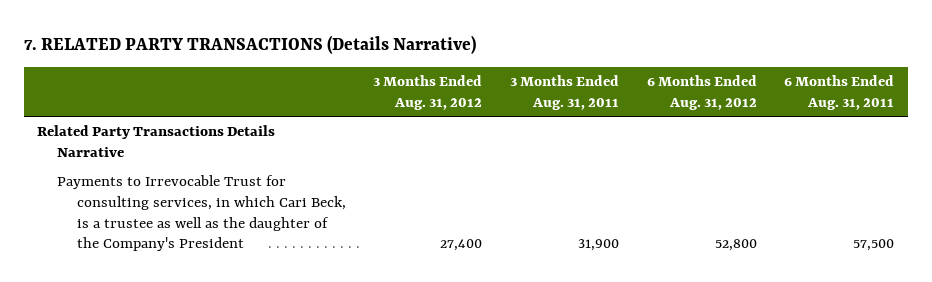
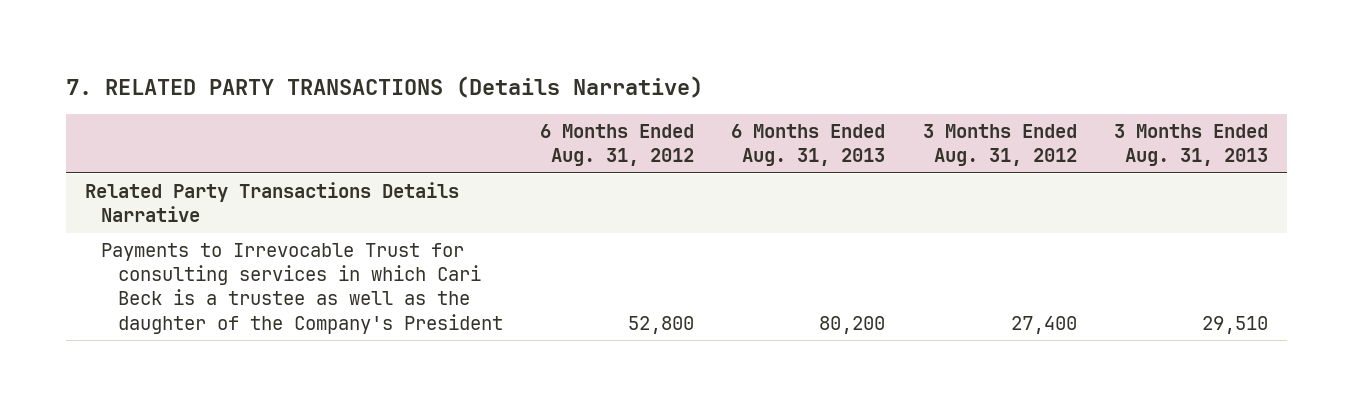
- | 3 Months Ended Aug. 31, 2012 | 3 Months Ended Aug. 31, 2011 | 6 Months Ended Aug. 31, 2012 | 6 Months Ended Aug. 31, 2011
+ | 6 Months Ended Aug. 31, 2012 | 6 Months Ended Aug. 31, 2013 | 3 Months Ended Aug. 31, 2012 | 3 Months Ended Aug. 31, 2013
- Payments to Irrevocable Trust for consulting services, in which Cari Beck, is a trustee as well as the daughter of the Company's President | 27,400 | 31,900 | 52,800 | 57,500
+ Payments to Irrevocable Trust for consulting services in which Cari Beck is a trustee as well as the daughter of the Company's President | 52,800 | 80,200 | 27,400 | 29,510

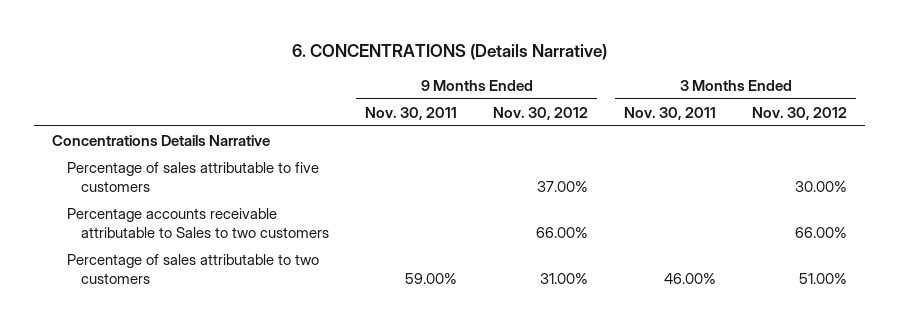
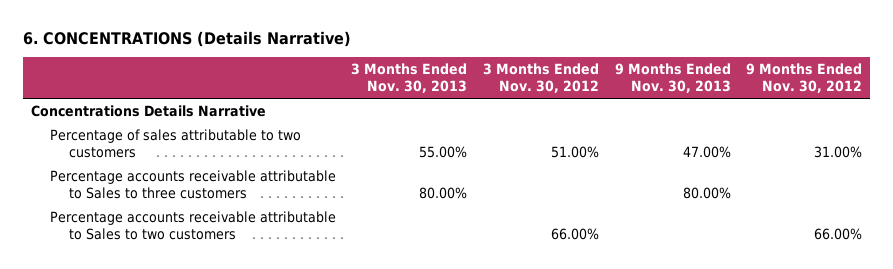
- | 9 Months Ended Nov. 30, 2011 | 9 Months Ended Nov. 30, 2012 | 3 Months Ended Nov. 30, 2011 | 3 Months Ended Nov. 30, 2012
+ | 3 Months Ended Nov. 30, 2013 | 3 Months Ended Nov. 30, 2012 | 9 Months Ended Nov. 30, 2013 | 9 Months Ended Nov. 30, 2012
- Percentage of sales attributable to five customers | | 37.00% | | 30.00%
+ Percentage accounts receivable attributable to Sales to three customers | 80.00% | | 80.00% |
moved down: Percentage accounts receivable attributable to Sales to two customers | | 66.00% | | 66.00%

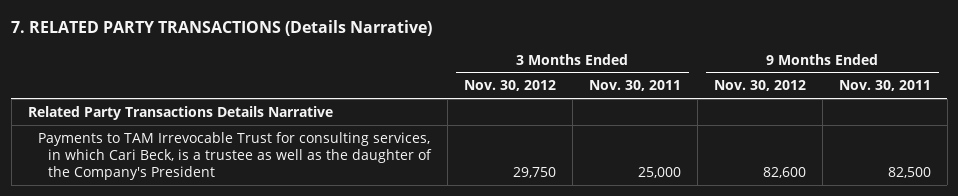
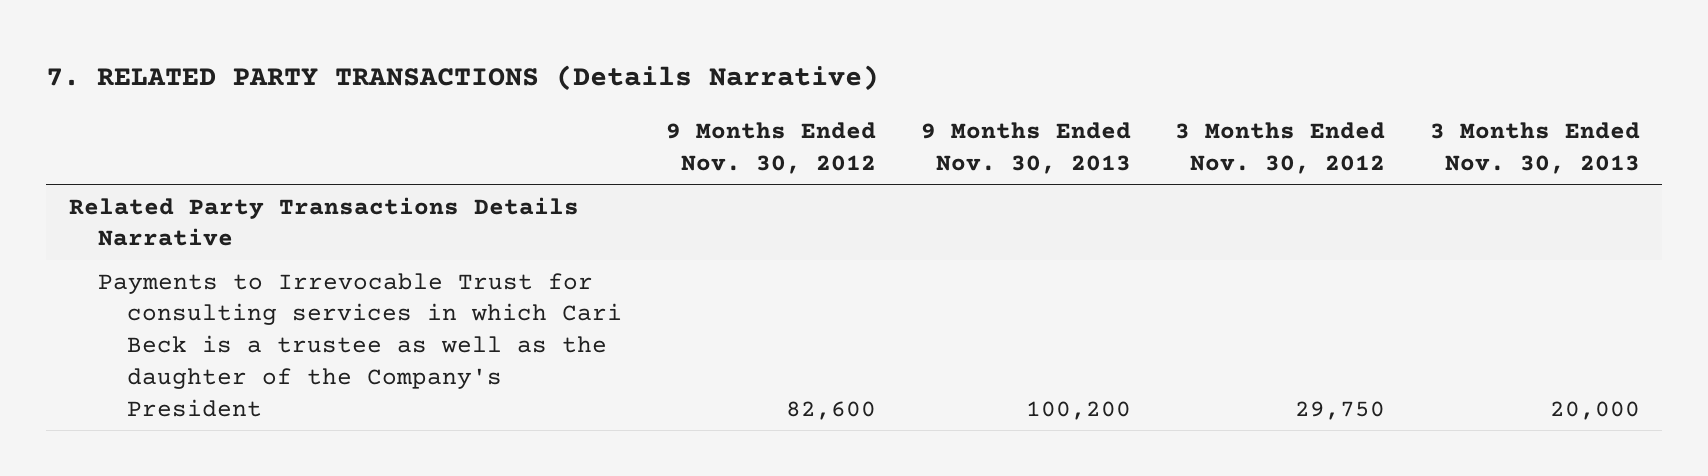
- | 3 Months Ended Nov. 30, 2012 | 3 Months Ended Nov. 30, 2011 | 9 Months Ended Nov. 30, 2012 | 9 Months Ended Nov. 30, 2011
+ | 9 Months Ended Nov. 30, 2012 | 9 Months Ended Nov. 30, 2013 | 3 Months Ended Nov. 30, 2012 | 3 Months Ended Nov. 30, 2013
- Payments to TAM Irrevocable Trust for consulting services, in which Cari Beck, is a trustee as well as the daughter of the Company's President | 29,750 | 25,000 | 82,600 | 82,500
+ Payments to Irrevocable Trust for consulting services in which Cari Beck is a trustee as well as the daughter of the Company's President | 82,600 | 100,200 | 29,750 | 20,000

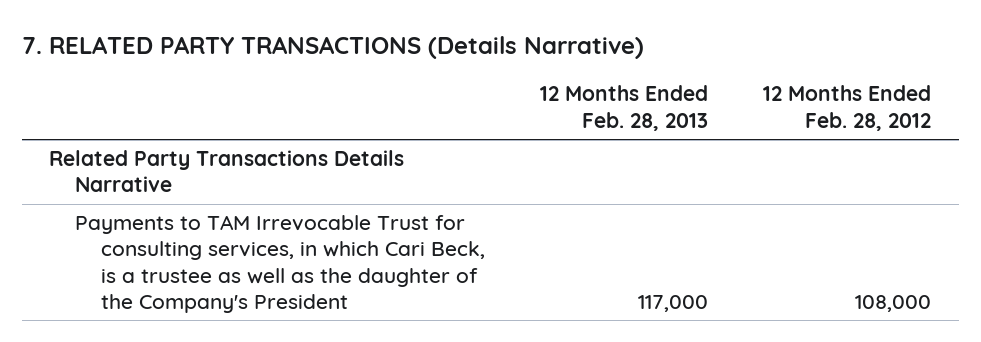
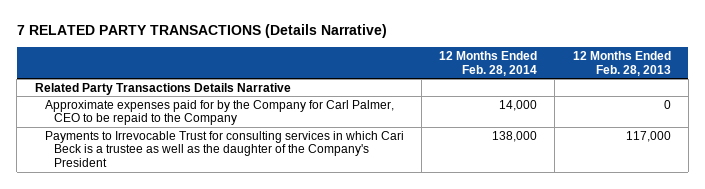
- 7. RELATED PARTY TRANSACTIONS (Details Narrative)
+ 7 RELATED PARTY TRANSACTIONS (Details Narrative)
- | 12 Months Ended Feb. 28, 2013 | 12 Months Ended Feb. 28, 2012
+ | 12 Months Ended Feb. 28, 2014 | 12 Months Ended Feb. 28, 2013
- Payments to TAM Irrevocable Trust for consulting services, in which Cari Beck, is a trustee as well as the daughter of the Company's President | 117,000 | 108,000
+ Approximate expenses paid for by the Company for Carl Palmer, CEO to be repaid to the Company | 14,000 | 0
+ Payments to Irrevocable Trust for consulting services in which Cari Beck is a trustee as well as the daughter of the Company's President | 138,000 | 117,000

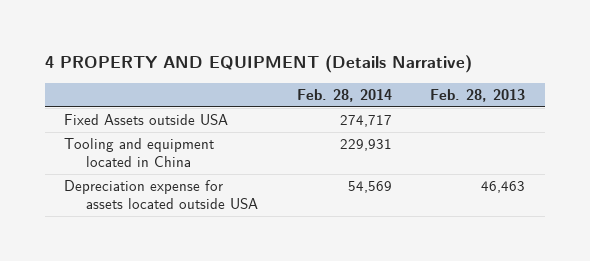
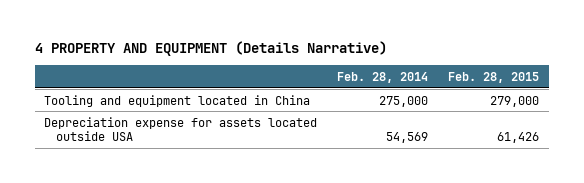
- | Feb. 28, 2014 | Feb. 28, 2013
+ | Feb. 28, 2014 | Feb. 28, 2015
- Fixed Assets outside USA | 274,717 |
- Tooling and equipment located in China | 229,931 |
+ Tooling and equipment located in China | 275,000 | 279,000

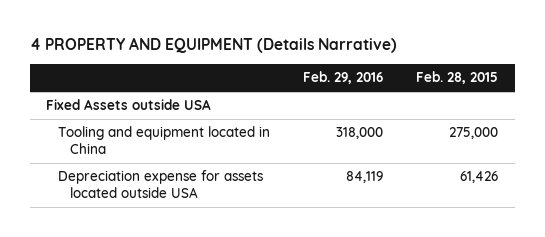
- | Feb. 28, 2014 | Feb. 28, 2015
+ | Feb. 29, 2016 | Feb. 28, 2015
- Tooling and equipment located in China | 275,000 | 279,000
+ Fixed Assets outside USA
+ Tooling and equipment located in China | 318,000 | 275,000

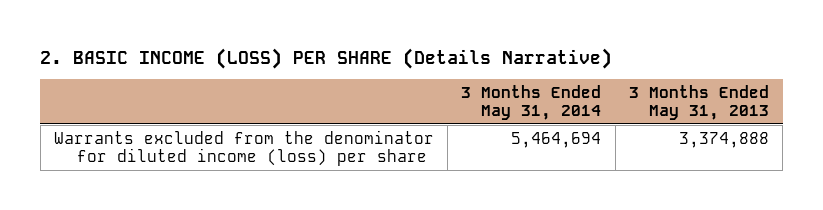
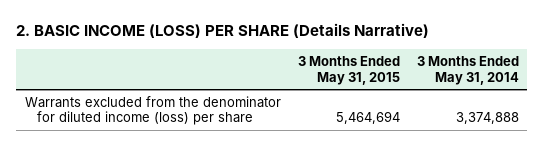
- | 3 Months Ended May 31, 2014 | 3 Months Ended May 31, 2013
+ | 3 Months Ended May 31, 2015 | 3 Months Ended May 31, 2014
- Warrants excluded from the denominator for diluted income (loss) per share | 5,464,694 | 3,374,888
+ Warrants excluded from the denominator for diluted income (loss) per share | 5,464,694 | 3,374,888

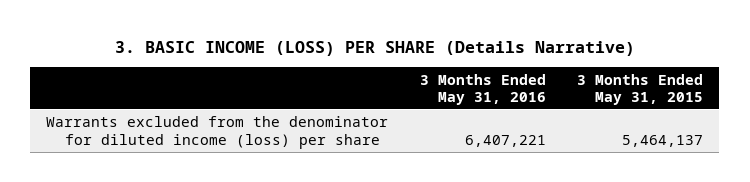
- 2. BASIC INCOME (LOSS) PER SHARE (Details Narrative)
+ 3. BASIC INCOME (LOSS) PER SHARE (Details Narrative)
- | 3 Months Ended May 31, 2015 | 3 Months Ended May 31, 2014
+ | 3 Months Ended May 31, 2016 | 3 Months Ended May 31, 2015
- Warrants excluded from the denominator for diluted income (loss) per share | 5,464,694 | 3,374,888
+ Warrants excluded from the denominator for diluted income (loss) per share | 6,407,221 | 5,464,137

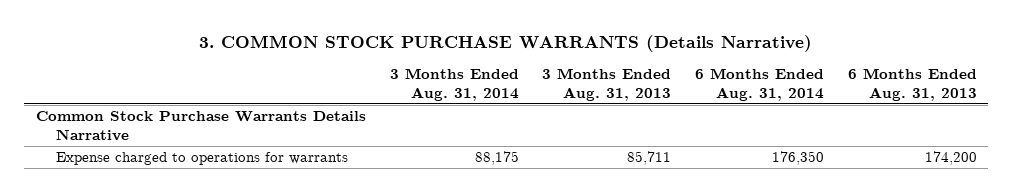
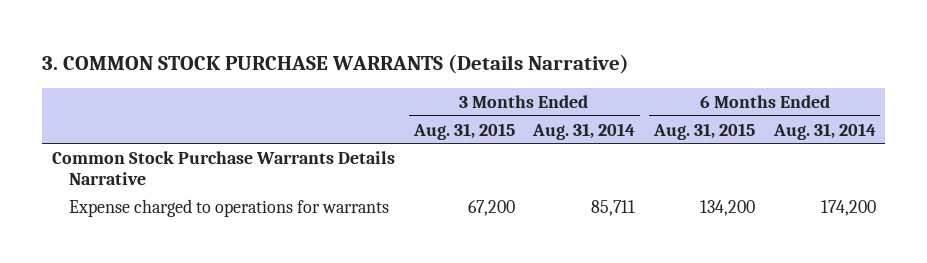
- | 3 Months Ended Aug. 31, 2014 | 3 Months Ended Aug. 31, 2013 | 6 Months Ended Aug. 31, 2014 | 6 Months Ended Aug. 31, 2013
+ | 3 Months Ended Aug. 31, 2015 | 3 Months Ended Aug. 31, 2014 | 6 Months Ended Aug. 31, 2015 | 6 Months Ended Aug. 31, 2014
- Expense charged to operations for warrants | 88,175 | 85,711 | 176,350 | 174,200
+ Expense charged to operations for warrants | 67,200 | 85,711 | 134,200 | 174,200

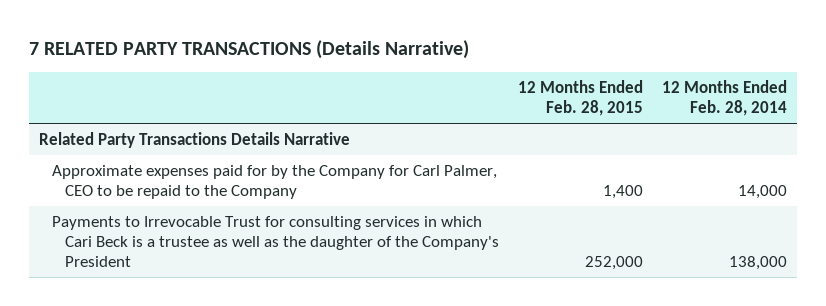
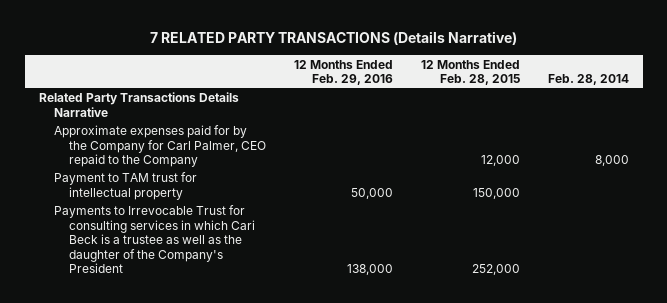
- | 12 Months Ended Feb. 28, 2015 | 12 Months Ended Feb. 28, 2014
+ | 12 Months Ended Feb. 29, 2016 | 12 Months Ended Feb. 28, 2015 | Feb. 28, 2014
- Approximate expenses paid for by the Company for Carl Palmer, CEO to be repaid to the Company | 1,400 | 14,000
+ Approximate expenses paid for by the Company for Carl Palmer, CEO repaid to the Company | | 12,000 | 8,000
+ Payment to TAM trust for intellectual property | 50,000 | 150,000 |

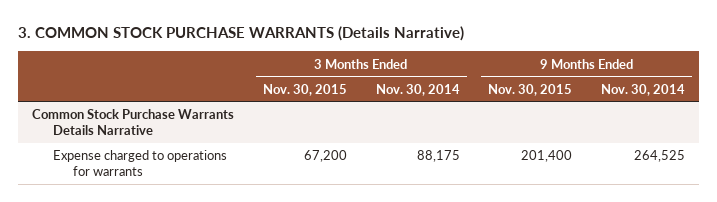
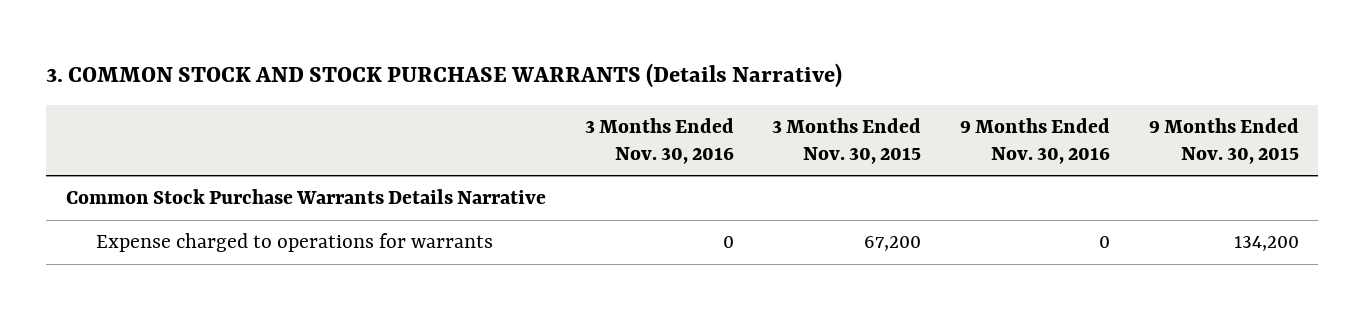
- 3. COMMON STOCK PURCHASE WARRANTS (Details Narrative)
+ 3. COMMON STOCK AND STOCK PURCHASE WARRANTS (Details Narrative)
- | 3 Months Ended Nov. 30, 2015 | 3 Months Ended Nov. 30, 2014 | 9 Months Ended Nov. 30, 2015 | 9 Months Ended Nov. 30, 2014
+ | 3 Months Ended Nov. 30, 2016 | 3 Months Ended Nov. 30, 2015 | 9 Months Ended Nov. 30, 2016 | 9 Months Ended Nov. 30, 2015
- Expense charged to operations for warrants | 67,200 | 88,175 | 201,400 | 264,525
+ Expense charged to operations for warrants | 0 | 67,200 | 0 | 134,200

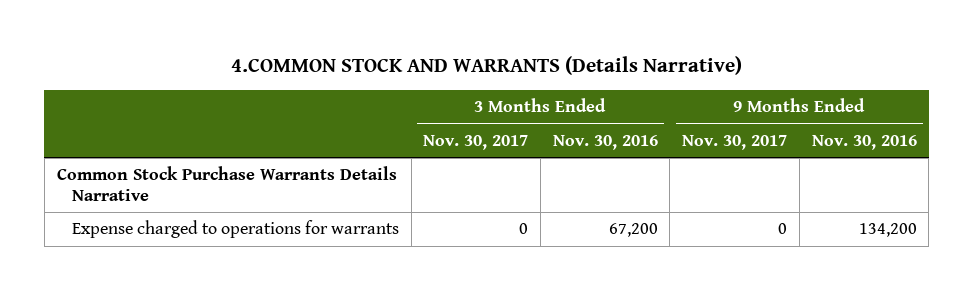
- 3. COMMON STOCK AND STOCK PURCHASE WARRANTS (Details Narrative)
+ 4.COMMON STOCK AND WARRANTS (Details Narrative)
- | 3 Months Ended Nov. 30, 2016 | 3 Months Ended Nov. 30, 2015 | 9 Months Ended Nov. 30, 2016 | 9 Months Ended Nov. 30, 2015
+ | 3 Months Ended Nov. 30, 2017 | 3 Months Ended Nov. 30, 2016 | 9 Months Ended Nov. 30, 2017 | 9 Months Ended Nov. 30, 2016
- Expense charged to operations for warrants | 0 | 67,200 | 0 | 134,200
+ Expense charged to operations for warrants | 0 | 67,200 | 0 | 134,200

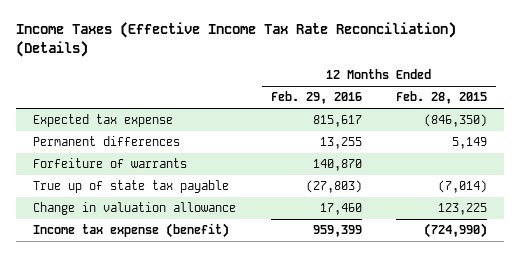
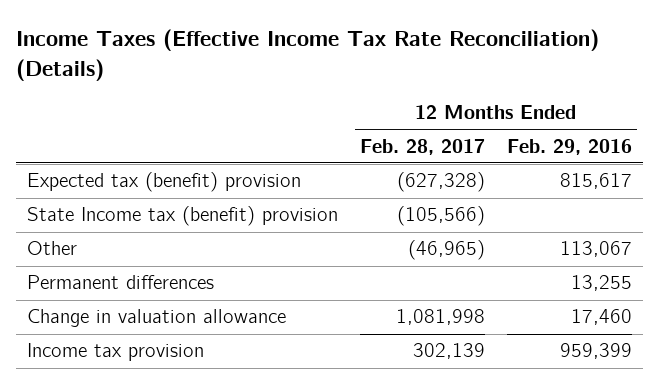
- | 12 Months Ended Feb. 29, 2016 | 12 Months Ended Feb. 28, 2015
+ | 12 Months Ended Feb. 28, 2017 | 12 Months Ended Feb. 29, 2016
- Expected tax expense | 815,617 | (846,350)
+ Expected tax (benefit) provision | (627,328) | 815,617
+ State Income tax (benefit) provision | (105,566) |
+ Other | (46,965) | 113,067
- Forfeiture of warrants | 140,870 |
- True up of state tax payable | (27,803) | (7,014)
- Income tax expense (benefit) | 959,399 | (724,990)
+ Income tax provision | 302,139 | 959,399

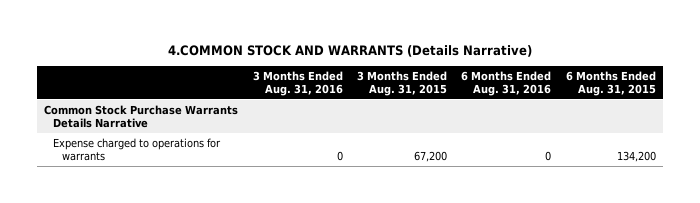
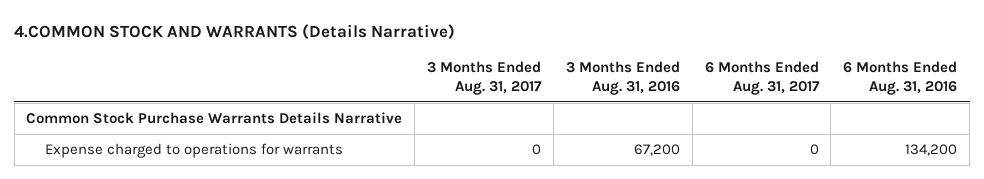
- | 3 Months Ended Aug. 31, 2016 | 3 Months Ended Aug. 31, 2015 | 6 Months Ended Aug. 31, 2016 | 6 Months Ended Aug. 31, 2015
+ | 3 Months Ended Aug. 31, 2017 | 3 Months Ended Aug. 31, 2016 | 6 Months Ended Aug. 31, 2017 | 6 Months Ended Aug. 31, 2016
- Expense charged to operations for warrants | 0 | 67,200 | 0 | 134,200
+ Expense charged to operations for warrants | 0 | 67,200 | 0 | 134,200

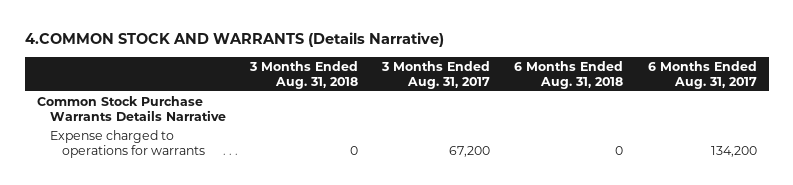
- | 3 Months Ended Aug. 31, 2017 | 3 Months Ended Aug. 31, 2016 | 6 Months Ended Aug. 31, 2017 | 6 Months Ended Aug. 31, 2016
+ | 3 Months Ended Aug. 31, 2018 | 3 Months Ended Aug. 31, 2017 | 6 Months Ended Aug. 31, 2018 | 6 Months Ended Aug. 31, 2017
- Expense charged to operations for warrants | 0 | 67,200 | 0 | 134,200
+ Expense charged to operations for warrants | 0 | 67,200 | 0 | 134,200

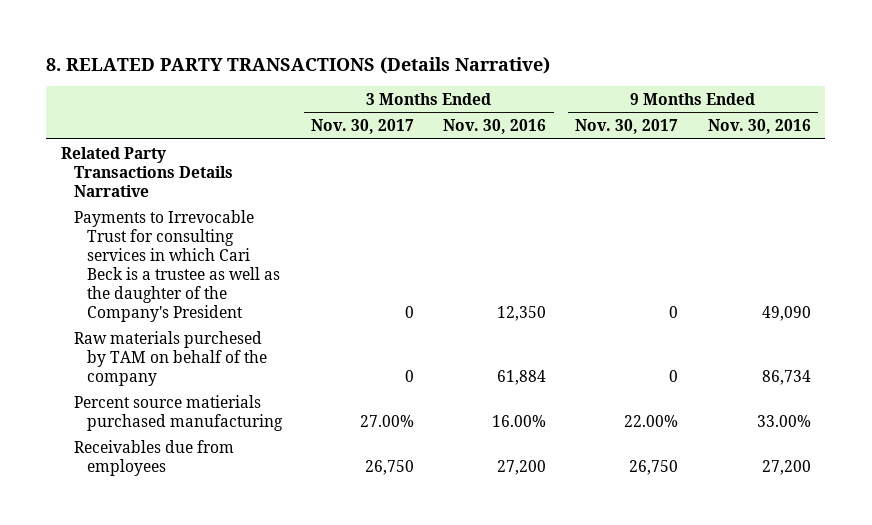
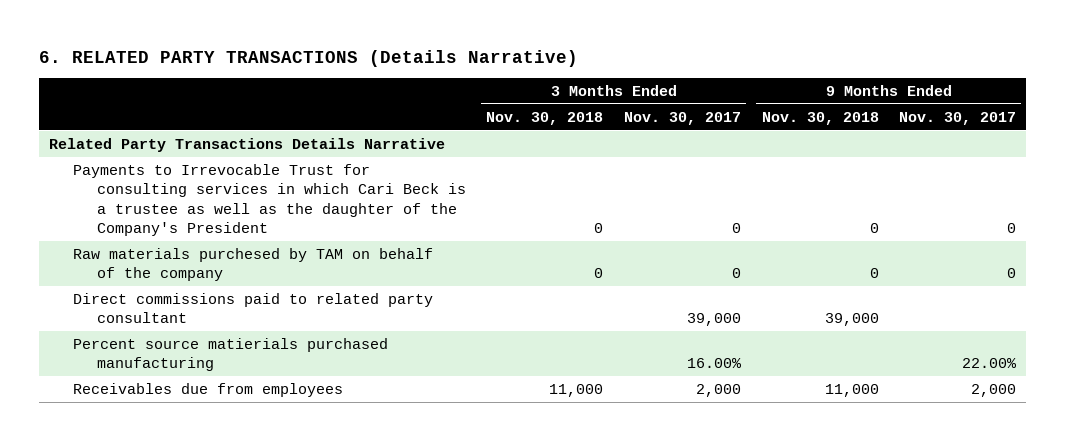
- 8. RELATED PARTY TRANSACTIONS (Details Narrative)
+ 6. RELATED PARTY TRANSACTIONS (Details Narrative)
- | 3 Months Ended Nov. 30, 2017 | 3 Months Ended Nov. 30, 2016 | 9 Months Ended Nov. 30, 2017 | 9 Months Ended Nov. 30, 2016
+ | 3 Months Ended Nov. 30, 2018 | 3 Months Ended Nov. 30, 2017 | 9 Months Ended Nov. 30, 2018 | 9 Months Ended Nov. 30, 2017
- Percent source matierials purchased manufacturing | 27.00% | 16.00% | 22.00% | 33.00%
- Receivables due from employees | 26,750 | 27,200 | 26,750 | 27,200
+ Direct commissions paid to related party consultant | | 39,000 | 39,000 |
+ Percent source matierials purchased manufacturing | | 16.00% | | 22.00%
+ Receivables due from employees | 11,000 | 2,000 | 11,000 | 2,000

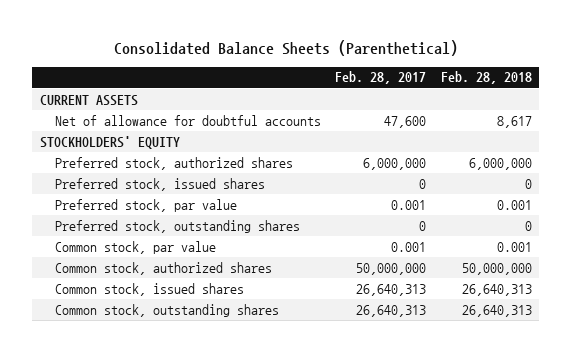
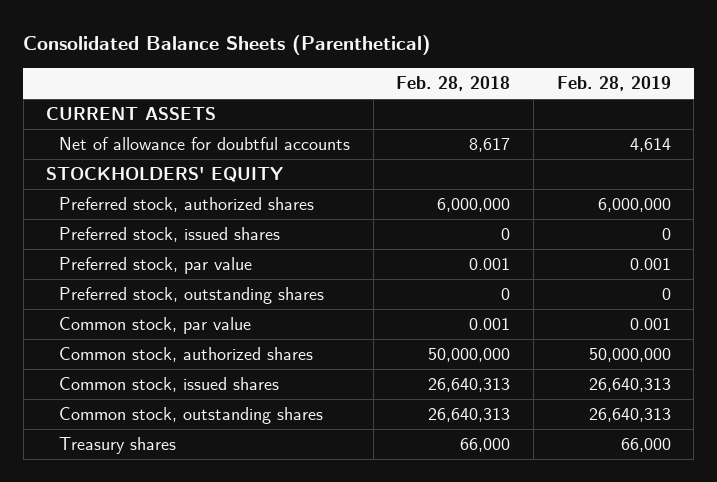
- | Feb. 28, 2017 | Feb. 28, 2018
+ | Feb. 28, 2018 | Feb. 28, 2019
+ Treasury shares | 66,000 | 66,000

